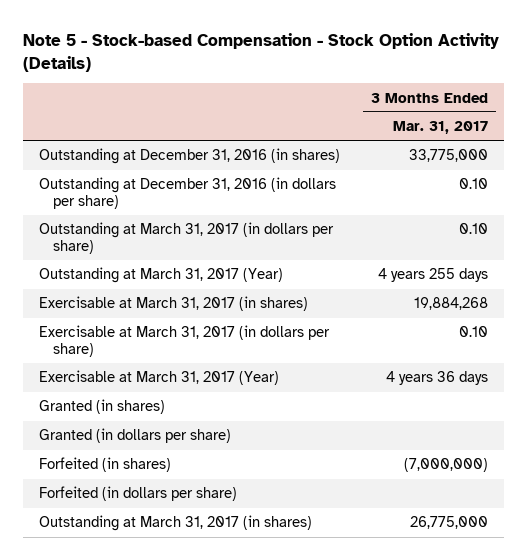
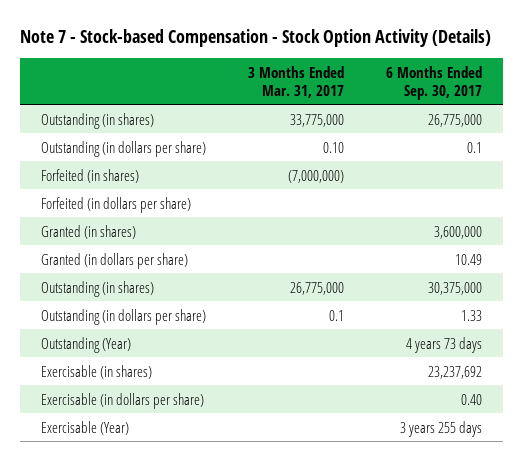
- Note 5 - Stock-based Compensation - Stock Option Activity (Details)
+ Note 7 - Stock-based Compensation - Stock Option Activity (Details)
- | 3 Months Ended Mar. 31, 2017
+ | 3 Months Ended Mar. 31, 2017 | 6 Months Ended Sep. 30, 2017
- Outstanding at December 31, 2016 (in shares) | 33,775,000
- Outstanding at December 31, 2016 (in dollars per share) | 0.10
- Outstanding at March 31, 2017 (in dollars per share) | 0.10
- Outstanding at March 31, 2017 (Year) | 4 years 255 days
- Exercisable at March 31, 2017 (in shares) | 19,884,268
- Exercisable at March 31, 2017 (in dollars per share) | 0.10
- Exercisable at March 31, 2017 (Year) | 4 years 36 days
+ Outstanding (in shares) | 33,775,000 | 26,775,000
+ Outstanding (in dollars per share) | 0.10 | 0.1
- Outstanding at March 31, 2017 (in shares) | 26,775,000
moved down: Granted (in shares) | | 3,600,000
moved down: Granted (in dollars per share) | | 10.49
+ Outstanding (in shares) | 26,775,000 | 30,375,000
+ Outstanding (in dollars per share) | 0.1 | 1.33
+ Outstanding (Year) | | 4 years 73 days
+ Exercisable (in shares) | | 23,237,692
+ Exercisable (in dollars per share) | | 0.40
+ Exercisable (Year) | | 3 years 255 days

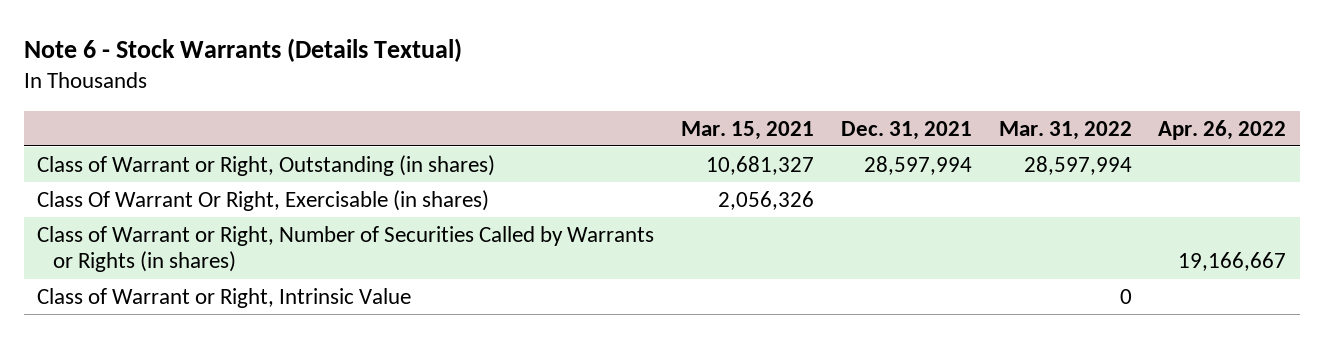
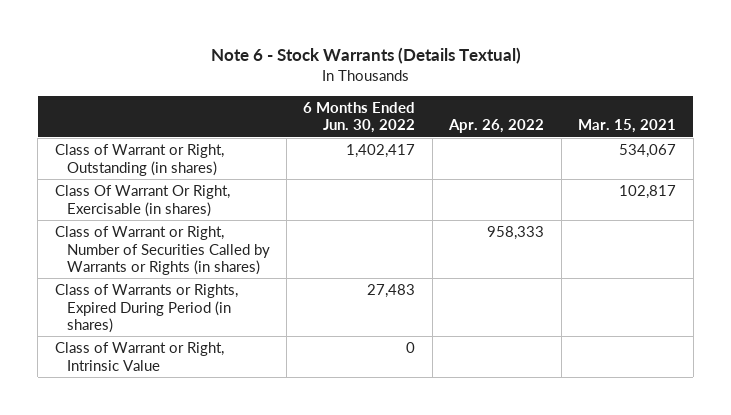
- | Mar. 15, 2021 | Dec. 31, 2021 | Mar. 31, 2022 | Apr. 26, 2022
+ | 6 Months Ended Jun. 30, 2022 | Apr. 26, 2022 | Mar. 15, 2021
- Class of Warrant or Right, Outstanding (in shares) | 10,681,327 | 28,597,994 | 28,597,994 |
- Class Of Warrant Or Right, Exercisable (in shares) | 2,056,326 | | |
- Class of Warrant or Right, Number of Securities Called by Warrants or Rights (in shares) | | | | 19,166,667
+ Class of Warrant or Right, Outstanding (in shares) | 1,402,417 | | 534,067
+ Class Of Warrant Or Right, Exercisable (in shares) | | | 102,817
+ Class of Warrant or Right, Number of Securities Called by Warrants or Rights (in shares) | | 958,333 |
+ Class of Warrants or Rights, Expired During Period (in shares) | 27,483 | |

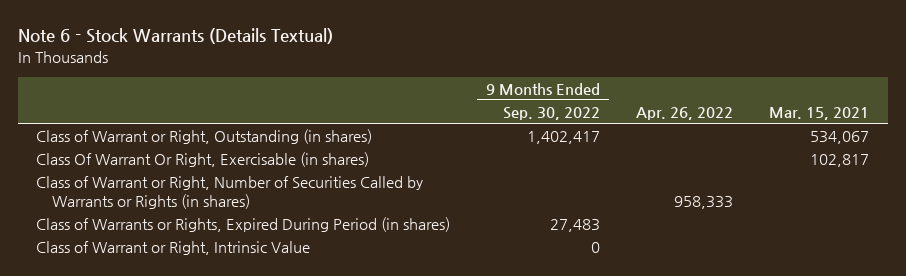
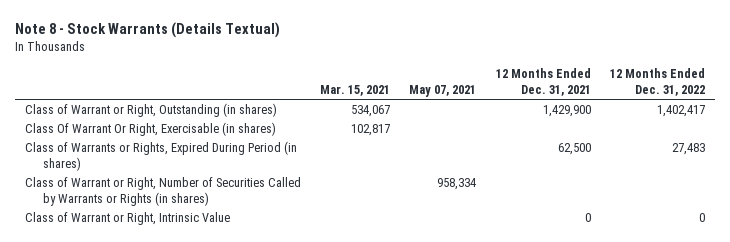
- Note 6 - Stock Warrants (Details Textual)
+ Note 8 - Stock Warrants (Details Textual)
- | 9 Months Ended Sep. 30, 2022 | Apr. 26, 2022 | Mar. 15, 2021
+ | Mar. 15, 2021 | May 07, 2021 | 12 Months Ended Dec. 31, 2021 | 12 Months Ended Dec. 31, 2022
moved down: Class of Warrant or Right, Number of Securities Called by Warrants or Rights (in shares) | | 958,334 | |

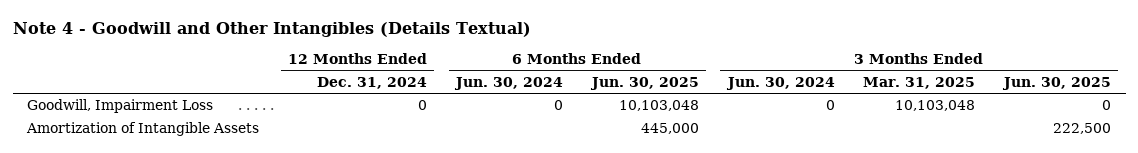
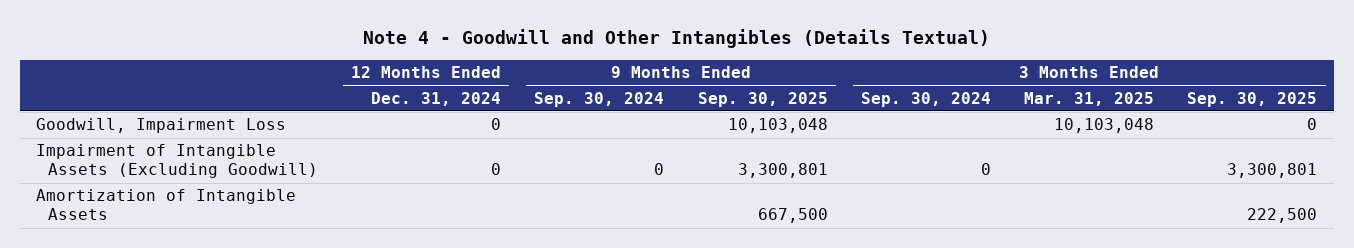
- | 12 Months Ended Dec. 31, 2024 | 6 Months Ended Jun. 30, 2024 | 6 Months Ended Jun. 30, 2025 | 3 Months Ended Jun. 30, 2024 | 3 Months Ended Mar. 31, 2025 | 3 Months Ended Jun. 30, 2025
+ | 12 Months Ended Dec. 31, 2024 | 9 Months Ended Sep. 30, 2024 | 9 Months Ended Sep. 30, 2025 | 3 Months Ended Sep. 30, 2024 | 3 Months Ended Mar. 31, 2025 | 3 Months Ended Sep. 30, 2025
+ Impairment of Intangible Assets (Excluding Goodwill) | 0 | 0 | 3,300,801 | 0 | | 3,300,801

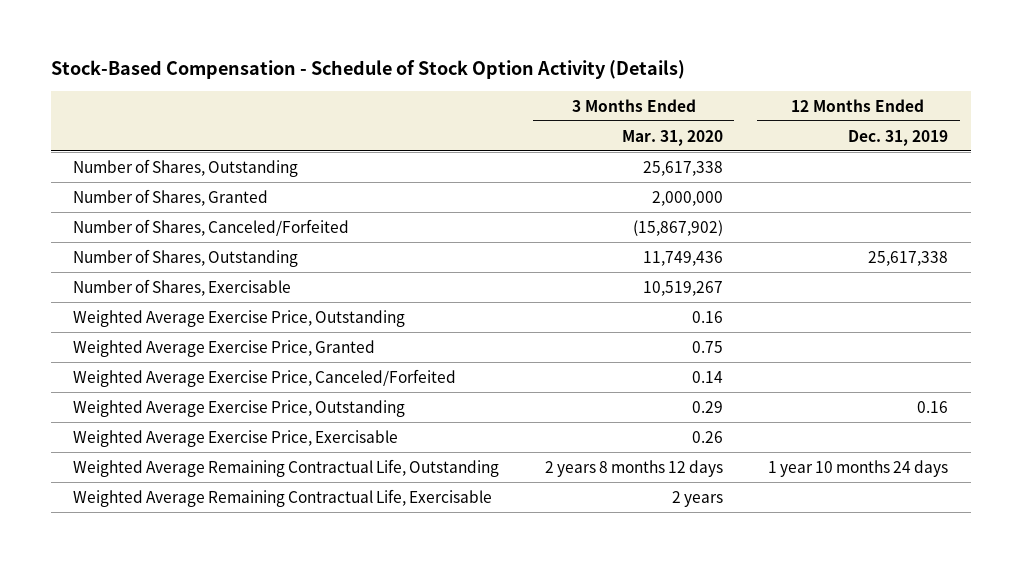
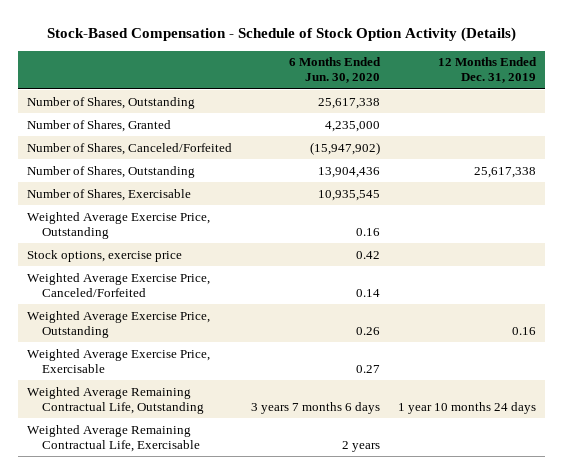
- | 3 Months Ended Mar. 31, 2020 | 12 Months Ended Dec. 31, 2019
+ | 6 Months Ended Jun. 30, 2020 | 12 Months Ended Dec. 31, 2019
- Weighted Average Exercise Price, Granted | 0.75 |
+ Stock options, exercise price | 0.42 |

